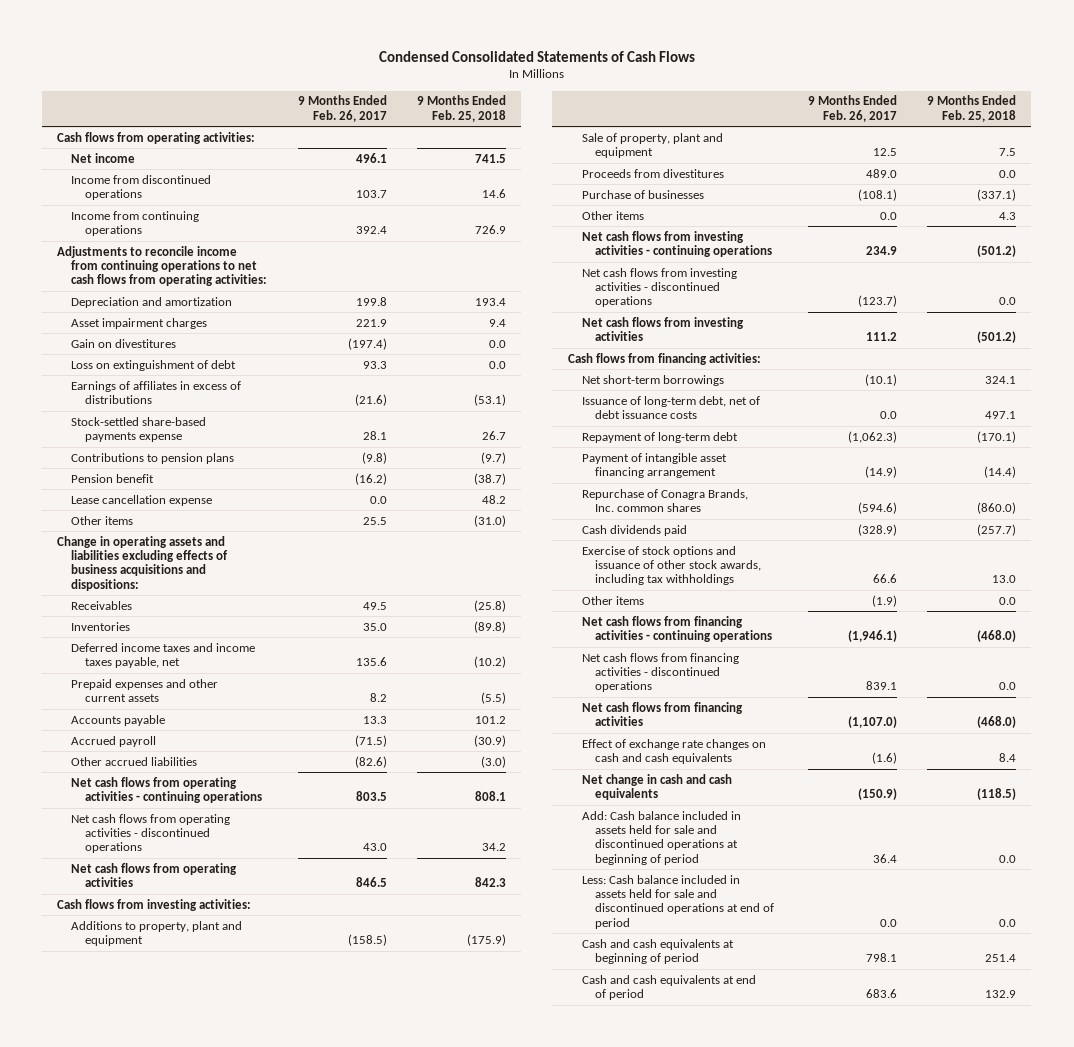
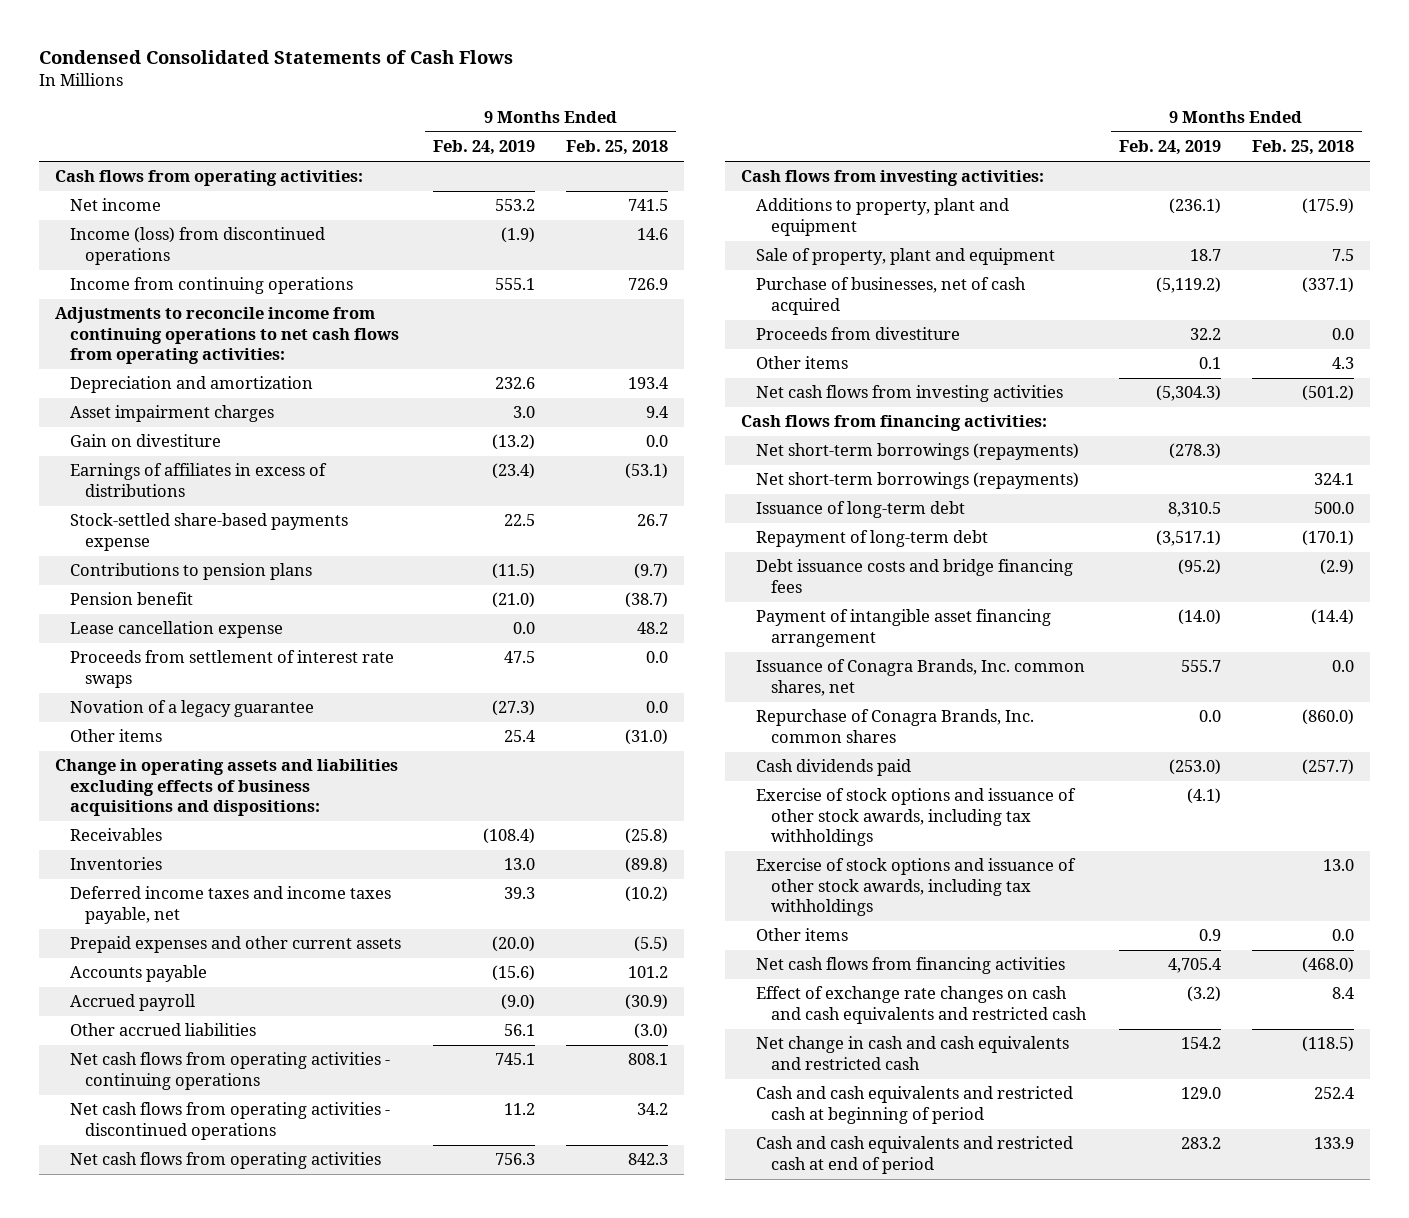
- | 9 Months Ended Feb. 26, 2017 | 9 Months Ended Feb. 25, 2018
+ | 9 Months Ended Feb. 24, 2019 | 9 Months Ended Feb. 25, 2018
- Income from discontinued operations | 103.7 | 14.6
+ Income (loss) from discontinued operations | (1.9) | 14.6
- Gain on divestitures | (197.4) | 0.0
- Loss on extinguishment of debt | 93.3 | 0.0
+ Gain on divestiture | (13.2) | 0.0
+ Proceeds from settlement of interest rate swaps | 47.5 | 0.0
+ Novation of a legacy guarantee | (27.3) | 0.0
- Proceeds from divestitures | 489.0 | 0.0
- Purchase of businesses | (108.1) | (337.1)
+ Purchase of businesses, net of cash acquired | (5,119.2) | (337.1)
+ Proceeds from divestiture | 32.2 | 0.0
- Net cash flows from investing activities - continuing operations | 234.9 | (501.2)
- Net cash flows from investing activities - discontinued operations | (123.7) | 0.0
- Net short-term borrowings | (10.1) | 324.1
- Issuance of long-term debt, net of debt issuance costs | 0.0 | 497.1
+ Net short-term borrowings (repayments) | (278.3) |
+ Net short-term borrowings (repayments) | | 324.1
+ Issuance of long-term debt | 8,310.5 | 500.0
+ Debt issuance costs and bridge financing fees | (95.2) | (2.9)
+ Issuance of Conagra Brands, Inc. common shares, net | 555.7 | 0.0
+ Exercise of stock options and issuance of other stock awards, including tax withholdings | (4.1) |
- Net cash flows from financing activities - continuing operations | (1,946.1) | (468.0)
- Net cash flows from financing activities - discontinued operations | 839.1 | 0.0
- Effect of exchange rate changes on cash and cash equivalents | (1.6) | 8.4
- Net change in cash and cash equivalents | (150.9) | (118.5)
- Add: Cash balance included in assets held for sale and discontinued operations at beginning of period | 36.4 | 0.0
- Less: Cash balance included in assets held for sale and discontinued operations at end of period | 0.0 | 0.0
- Cash and cash equivalents at beginning of period | 798.1 | 251.4
- Cash and cash equivalents at end of period | 683.6 | 132.9
+ Effect of exchange rate changes on cash and cash equivalents and restricted cash | (3.2) | 8.4
+ Net change in cash and cash equivalents and restricted cash | 154.2 | (118.5)
+ Cash and cash equivalents and restricted cash at beginning of period | 129.0 | 252.4
+ Cash and cash equivalents and restricted cash at end of period | 283.2 | 133.9

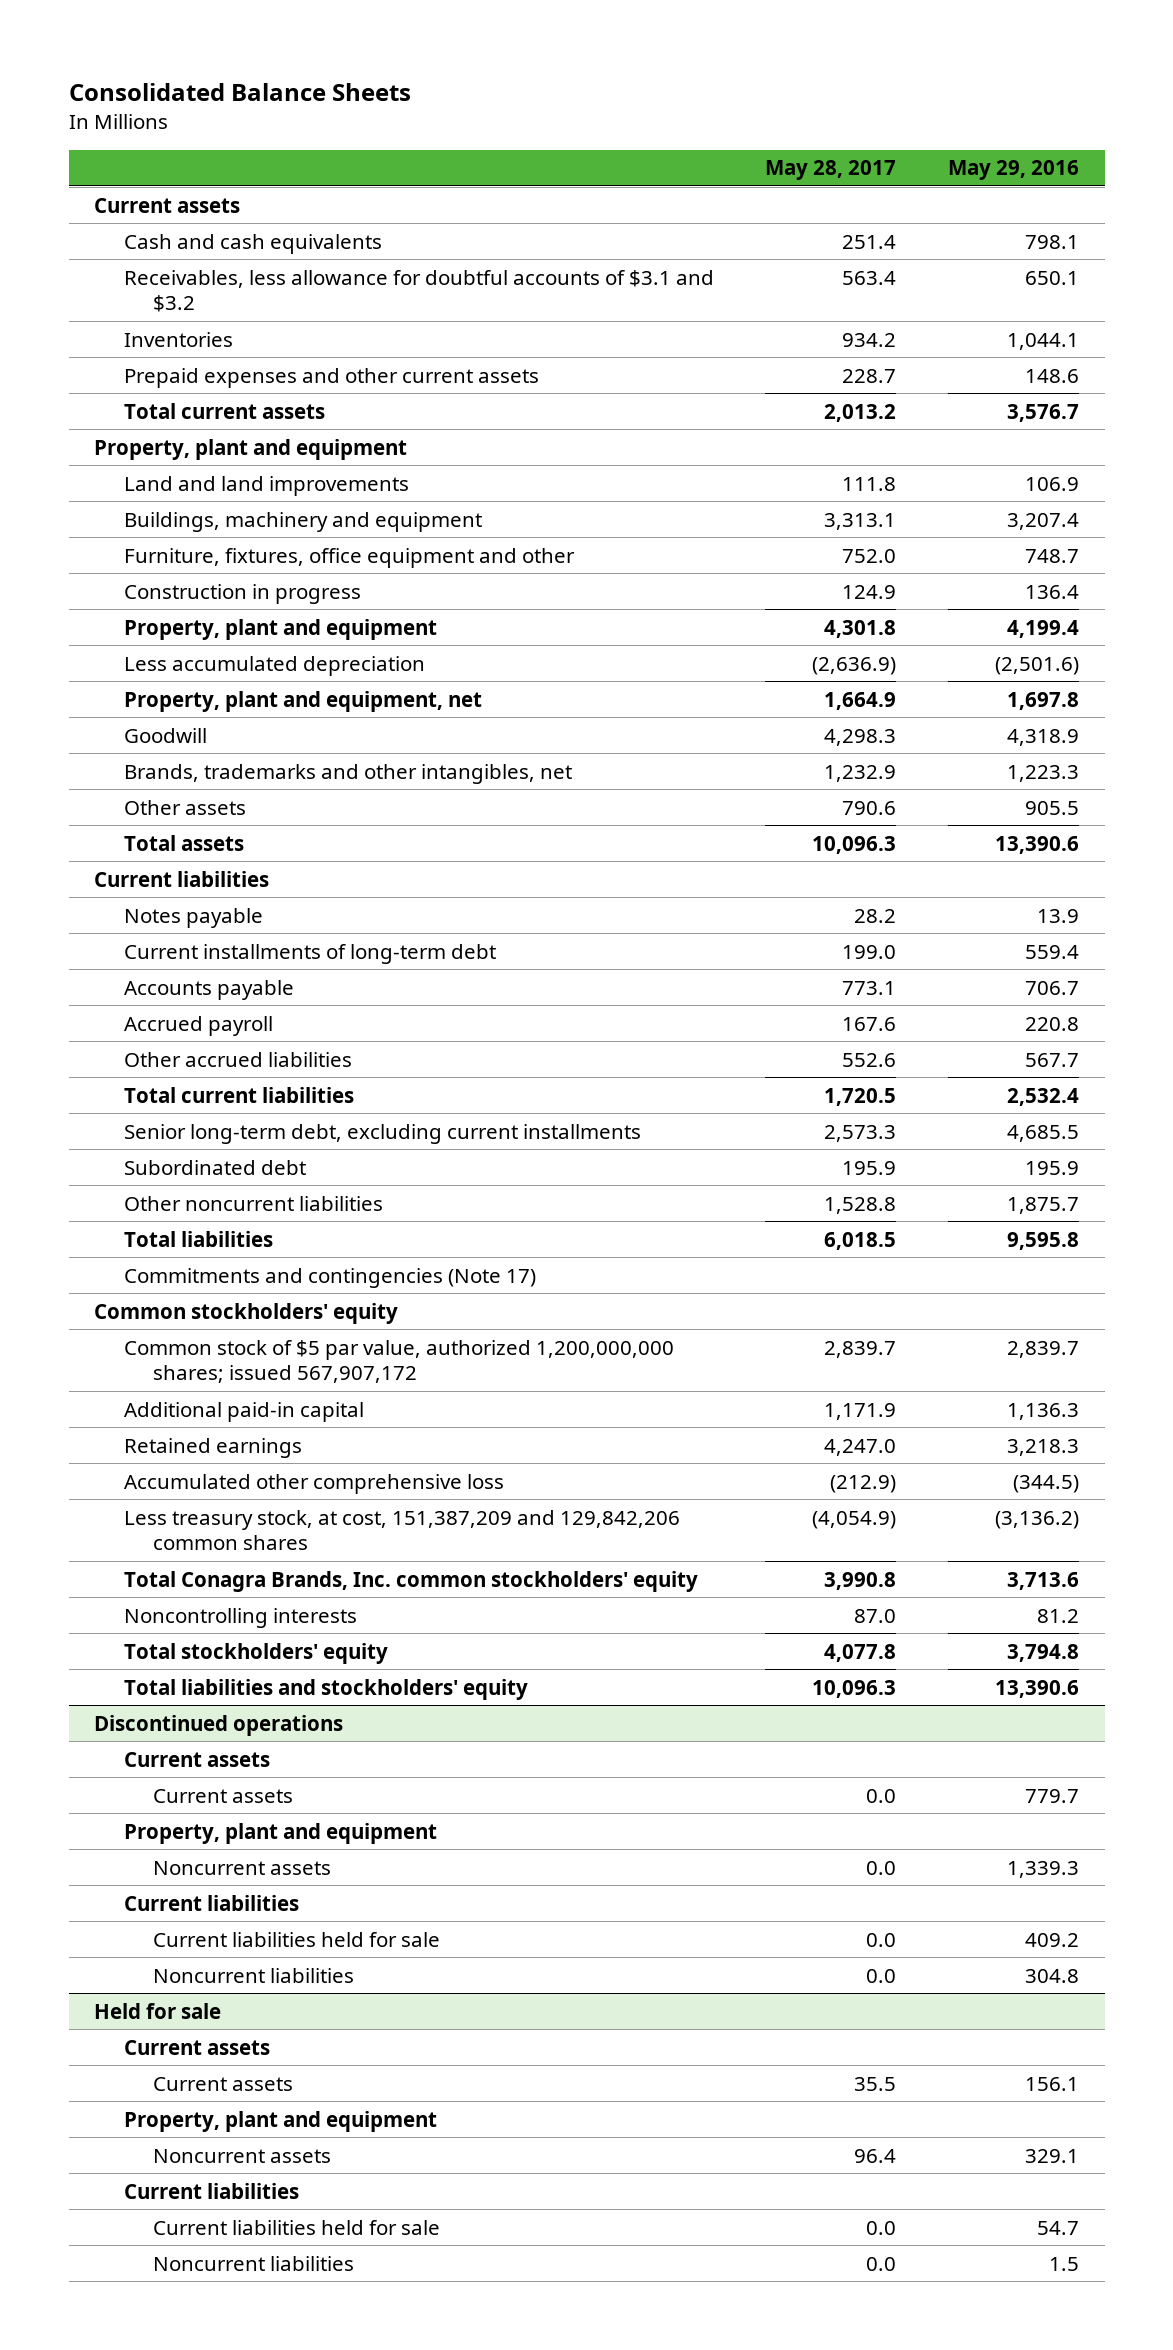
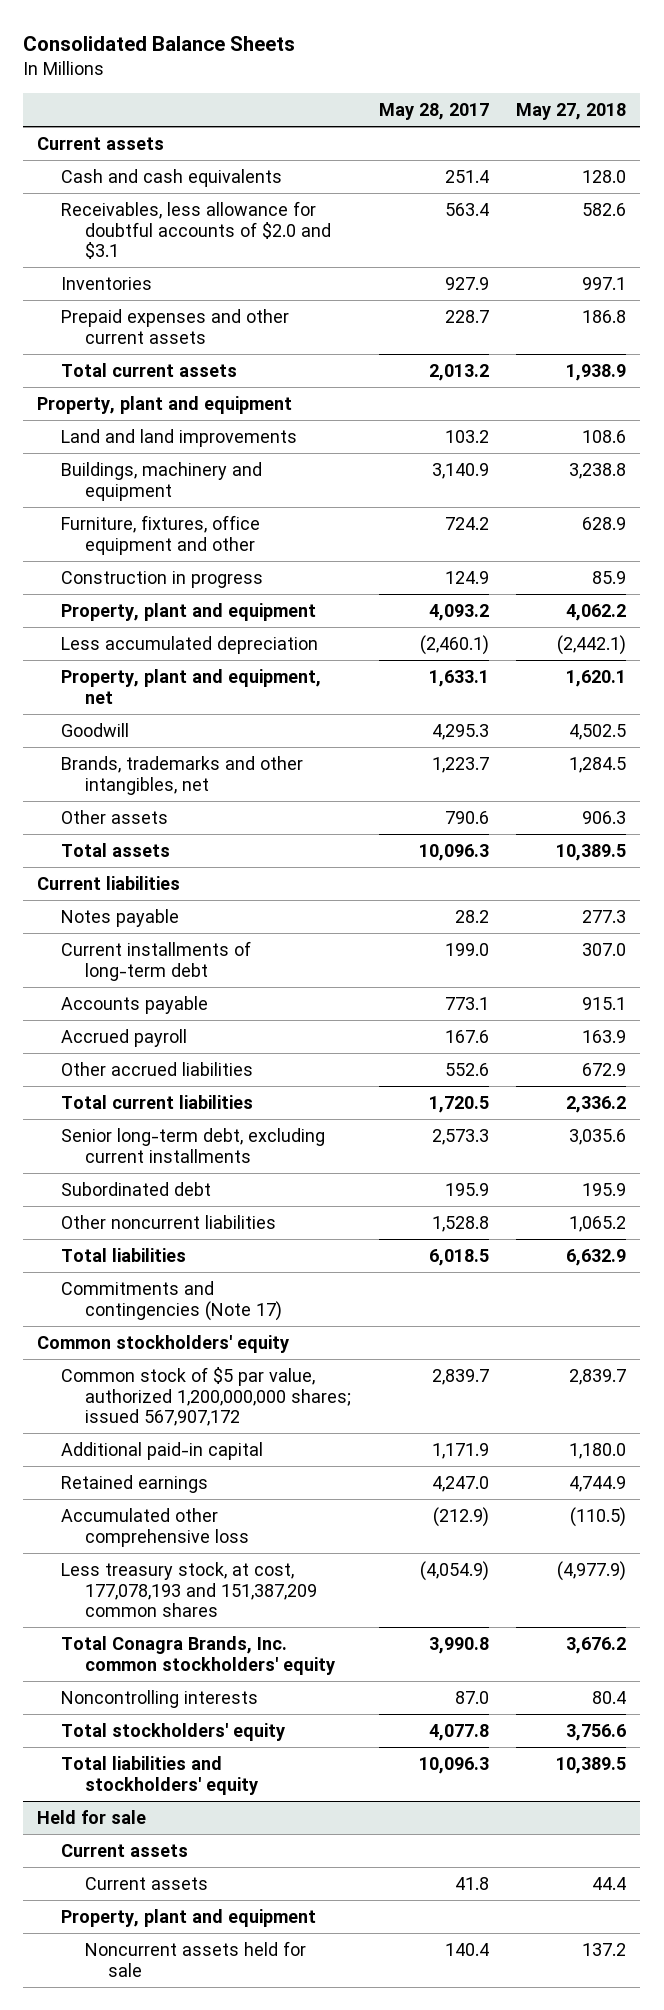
- | May 28, 2017 | May 29, 2016
+ | May 28, 2017 | May 27, 2018
- Receivables, less allowance for doubtful accounts of $3.1 and $3.2 | 563.4 | 650.1
- Inventories | 934.2 | 1,044.1
+ Receivables, less allowance for doubtful accounts of $2.0 and $3.1 | 563.4 | 582.6
+ Inventories | 927.9 | 997.1
- Land and land improvements | 111.8 | 106.9
- Buildings, machinery and equipment | 3,313.1 | 3,207.4
- Furniture, fixtures, office equipment and other | 752.0 | 748.7
+ Land and land improvements | 103.2 | 108.6
+ Buildings, machinery and equipment | 3,140.9 | 3,238.8
+ Furniture, fixtures, office equipment and other | 724.2 | 628.9
- Property, plant and equipment | 4,301.8 | 4,199.4
- Less accumulated depreciation | (2,636.9) | (2,501.6)
- Property, plant and equipment, net | 1,664.9 | 1,697.8
- Goodwill | 4,298.3 | 4,318.9
- Brands, trademarks and other intangibles, net | 1,232.9 | 1,223.3
+ Property, plant and equipment | 4,093.2 | 4,062.2
+ Less accumulated depreciation | (2,460.1) | (2,442.1)
+ Property, plant and equipment, net | 1,633.1 | 1,620.1
+ Goodwill | 4,295.3 | 4,502.5
+ Brands, trademarks and other intangibles, net | 1,223.7 | 1,284.5
- Less treasury stock, at cost, 151,387,209 and 129,842,206 common shares | (4,054.9) | (3,136.2)
+ Less treasury stock, at cost, 177,078,193 and 151,387,209 common shares | (4,054.9) | (4,977.9)
- Discontinued operations
- Current assets
- Current assets | 0.0 | 779.7
- Property, plant and equipment
- Noncurrent assets | 0.0 | 1,339.3
- Current liabilities
- Current liabilities held for sale | 0.0 | 409.2
- Noncurrent liabilities | 0.0 | 304.8
@ Held for sale
- Current assets | 35.5 | 156.1
+ Current assets | 41.8 | 44.4
- Noncurrent assets | 96.4 | 329.1
- Current liabilities
- Current liabilities held for sale | 0.0 | 54.7
- Noncurrent liabilities | 0.0 | 1.5
+ Noncurrent assets held for sale | 140.4 | 137.2

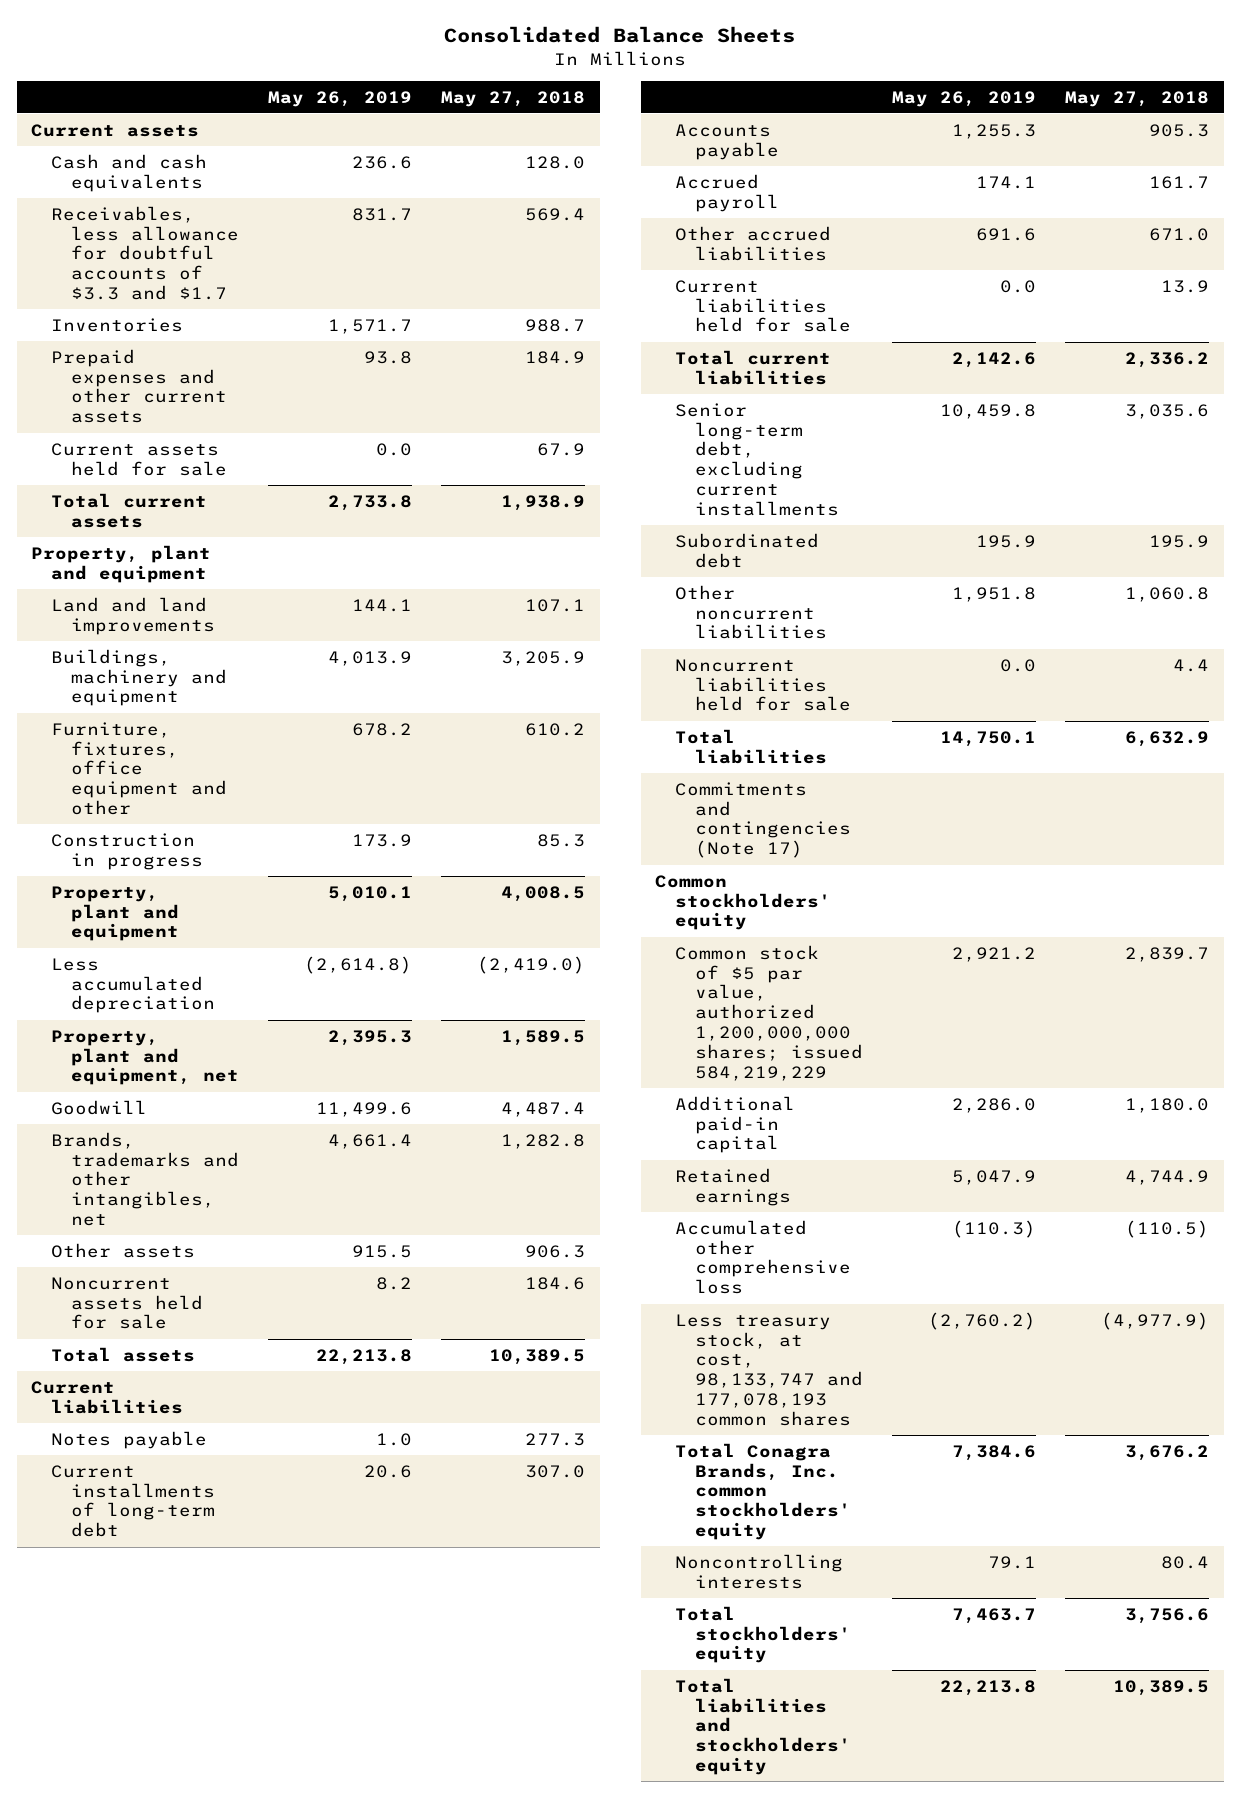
- | May 28, 2017 | May 27, 2018
+ | May 26, 2019 | May 27, 2018
- Receivables, less allowance for doubtful accounts of $2.0 and $3.1 | 563.4 | 582.6
- Inventories | 927.9 | 997.1
- Prepaid expenses and other current assets | 228.7 | 186.8
+ Receivables, less allowance for doubtful accounts of $3.3 and $1.7 | 831.7 | 569.4
+ Inventories | 1,571.7 | 988.7
+ Prepaid expenses and other current assets | 93.8 | 184.9
+ Current assets held for sale | 0.0 | 67.9
- Land and land improvements | 103.2 | 108.6
- Buildings, machinery and equipment | 3,140.9 | 3,238.8
- Furniture, fixtures, office equipment and other | 724.2 | 628.9
- Construction in progress | 124.9 | 85.9
- Property, plant and equipment | 4,093.2 | 4,062.2
- Less accumulated depreciation | (2,460.1) | (2,442.1)
- Property, plant and equipment, net | 1,633.1 | 1,620.1
- Goodwill | 4,295.3 | 4,502.5
- Brands, trademarks and other intangibles, net | 1,223.7 | 1,284.5
+ Land and land improvements | 144.1 | 107.1
+ Buildings, machinery and equipment | 4,013.9 | 3,205.9
+ Furniture, fixtures, office equipment and other | 678.2 | 610.2
+ Construction in progress | 173.9 | 85.3
+ Property, plant and equipment | 5,010.1 | 4,008.5
+ Less accumulated depreciation | (2,614.8) | (2,419.0)
+ Property, plant and equipment, net | 2,395.3 | 1,589.5
+ Goodwill | 11,499.6 | 4,487.4
+ Brands, trademarks and other intangibles, net | 4,661.4 | 1,282.8
+ Noncurrent assets held for sale | 8.2 | 184.6
- Accounts payable | 773.1 | 915.1
- Accrued payroll | 167.6 | 163.9
- Other accrued liabilities | 552.6 | 672.9
+ Accounts payable | 1,255.3 | 905.3
+ Accrued payroll | 174.1 | 161.7
+ Other accrued liabilities | 691.6 | 671.0
+ Current liabilities held for sale | 0.0 | 13.9
- Other noncurrent liabilities | 1,528.8 | 1,065.2
+ Other noncurrent liabilities | 1,951.8 | 1,060.8
+ Noncurrent liabilities held for sale | 0.0 | 4.4
- Common stock of $5 par value, authorized 1,200,000,000 shares; issued 567,907,172 | 2,839.7 | 2,839.7
+ Common stock of $5 par value, authorized 1,200,000,000 shares; issued 584,219,229 | 2,921.2 | 2,839.7
- Less treasury stock, at cost, 177,078,193 and 151,387,209 common shares | (4,054.9) | (4,977.9)
+ Less treasury stock, at cost, 98,133,747 and 177,078,193 common shares | (2,760.2) | (4,977.9)
- Held for sale
- Current assets
- Current assets | 41.8 | 44.4
- Property, plant and equipment
- Noncurrent assets held for sale | 140.4 | 137.2

